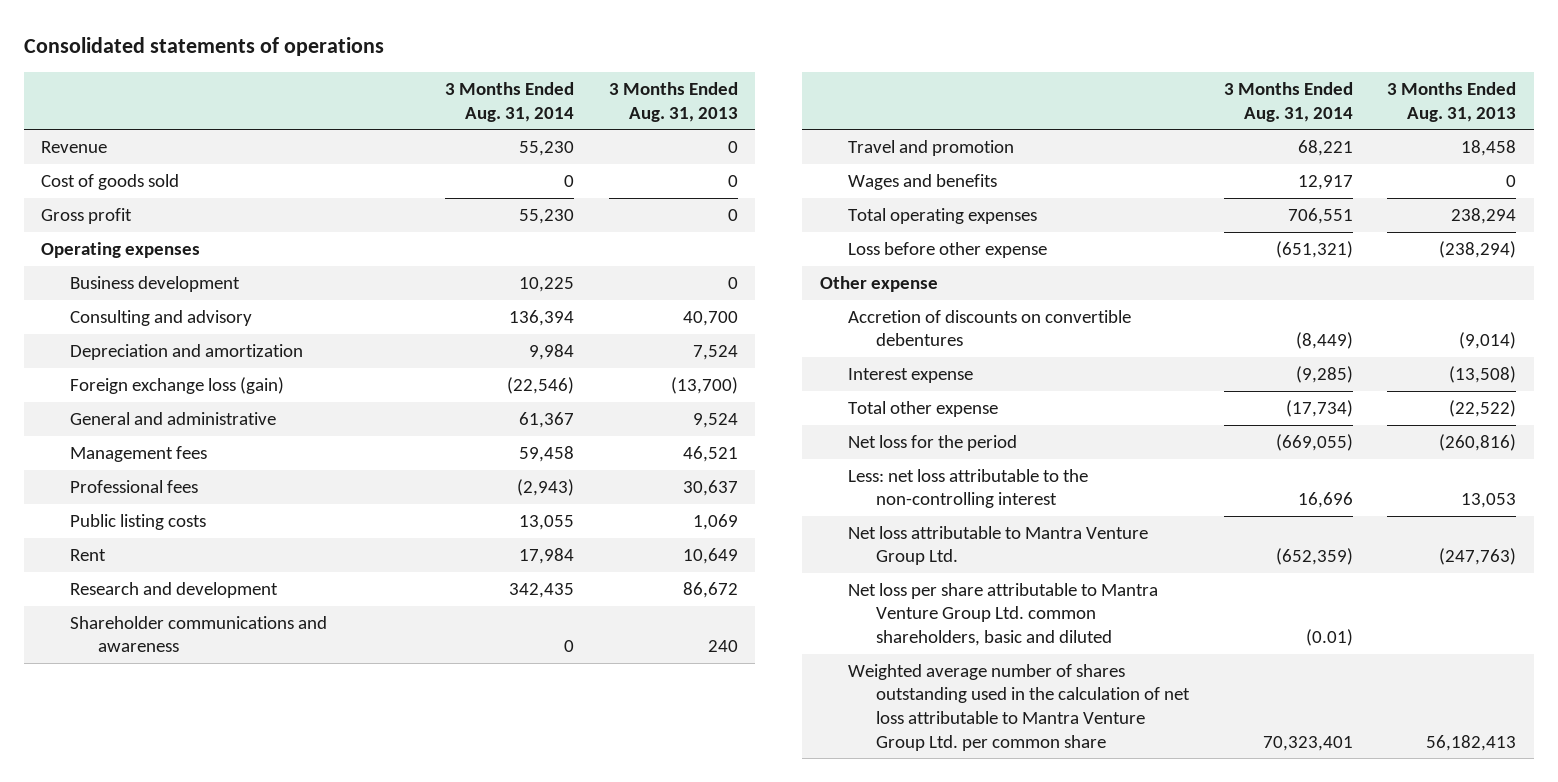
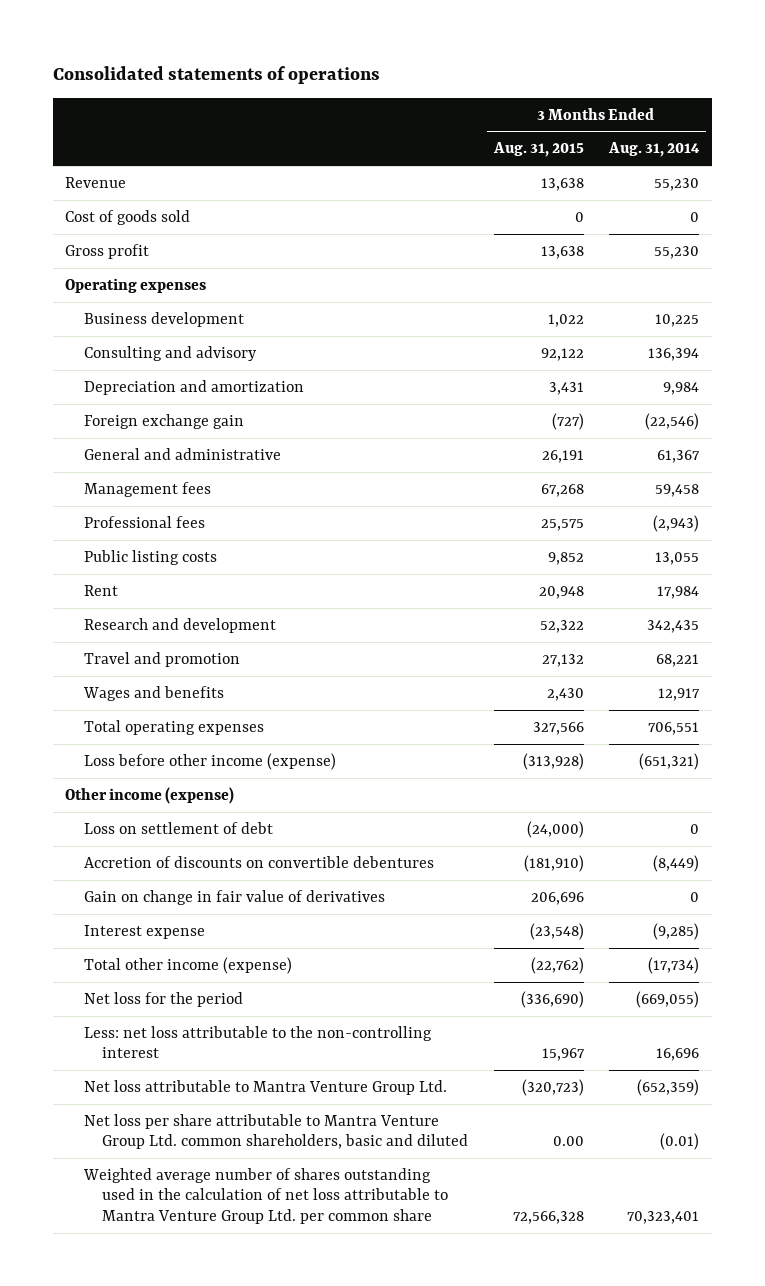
- | 3 Months Ended Aug. 31, 2014 | 3 Months Ended Aug. 31, 2013
+ | 3 Months Ended Aug. 31, 2015 | 3 Months Ended Aug. 31, 2014
- Foreign exchange loss (gain) | (22,546) | (13,700)
+ Foreign exchange gain | (727) | (22,546)
- Shareholder communications and awareness | 0 | 240
- Loss before other expense | (651,321) | (238,294)
- Other expense
+ Loss before other income (expense) | (313,928) | (651,321)
+ Other income (expense)
+ Loss on settlement of debt | (24,000) | 0
+ Gain on change in fair value of derivatives | 206,696 | 0
- Total other expense | (17,734) | (22,522)
+ Total other income (expense) | (22,762) | (17,734)

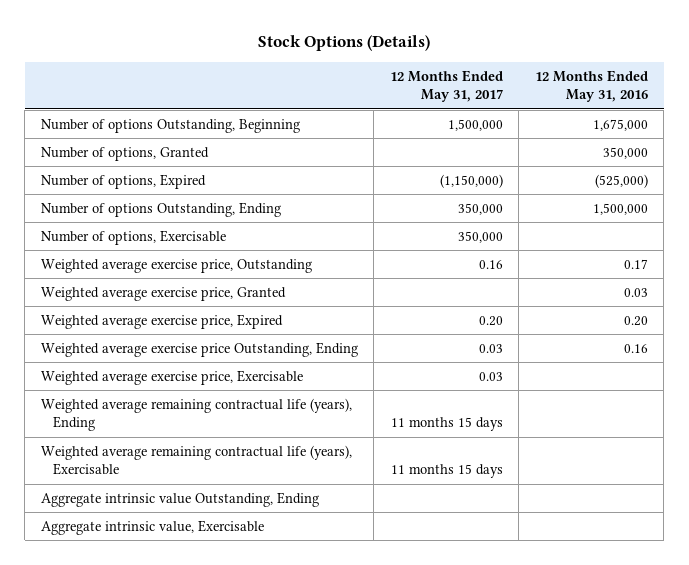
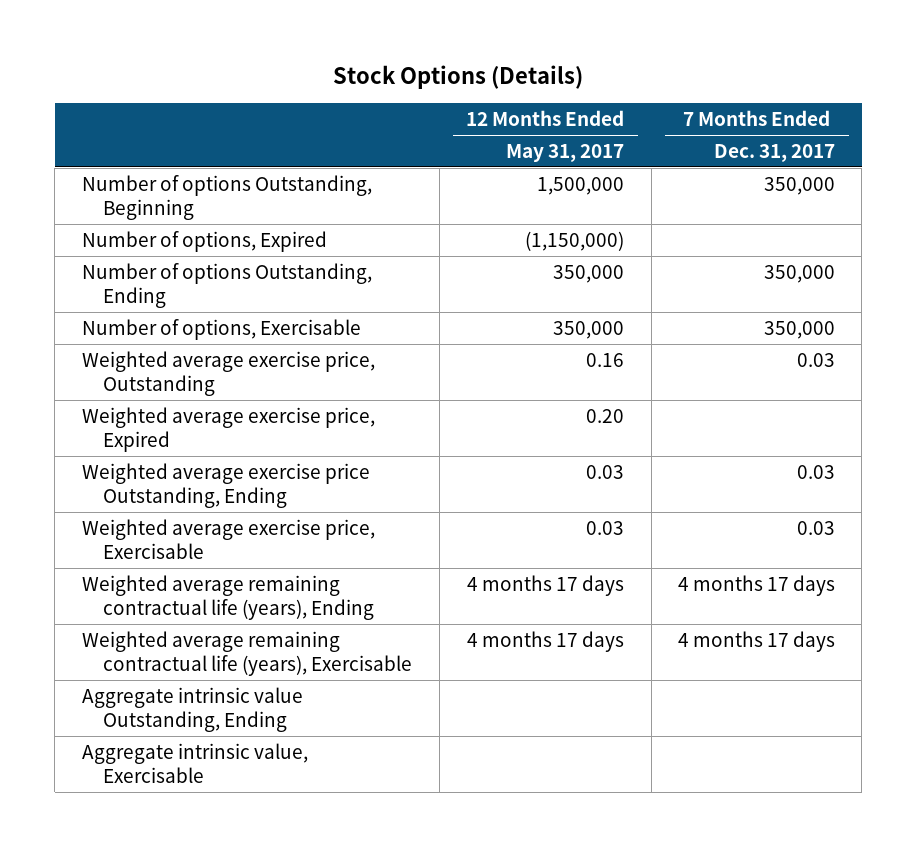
- | 12 Months Ended May 31, 2017 | 12 Months Ended May 31, 2016
+ | 12 Months Ended May 31, 2017 | 7 Months Ended Dec. 31, 2017
- Number of options, Granted | | 350,000
- Weighted average exercise price, Granted | | 0.03
- Weighted average remaining contractual life (years), Ending | 11 months 15 days |
- Weighted average remaining contractual life (years), Exercisable | 11 months 15 days |
+ Weighted average remaining contractual life (years), Ending | 4 months 17 days | 4 months 17 days
+ Weighted average remaining contractual life (years), Exercisable | 4 months 17 days | 4 months 17 days

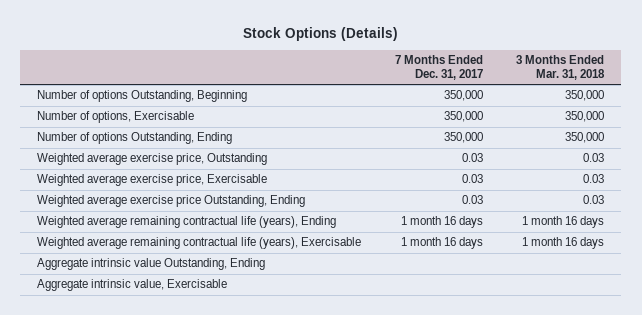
- | 12 Months Ended May 31, 2017 | 7 Months Ended Dec. 31, 2017
+ | 7 Months Ended Dec. 31, 2017 | 3 Months Ended Mar. 31, 2018
- Number of options, Expired | (1,150,000) |
moved down: Number of options Outstanding, Ending | 350,000 | 350,000
- Weighted average exercise price, Expired | 0.20 |
- Weighted average remaining contractual life (years), Ending | 4 months 17 days | 4 months 17 days
- Weighted average remaining contractual life (years), Exercisable | 4 months 17 days | 4 months 17 days
moved down: Weighted average exercise price Outstanding, Ending | 0.03 | 0.03
+ Weighted average remaining contractual life (years), Ending | 1 month 16 days | 1 month 16 days
+ Weighted average remaining contractual life (years), Exercisable | 1 month 16 days | 1 month 16 days

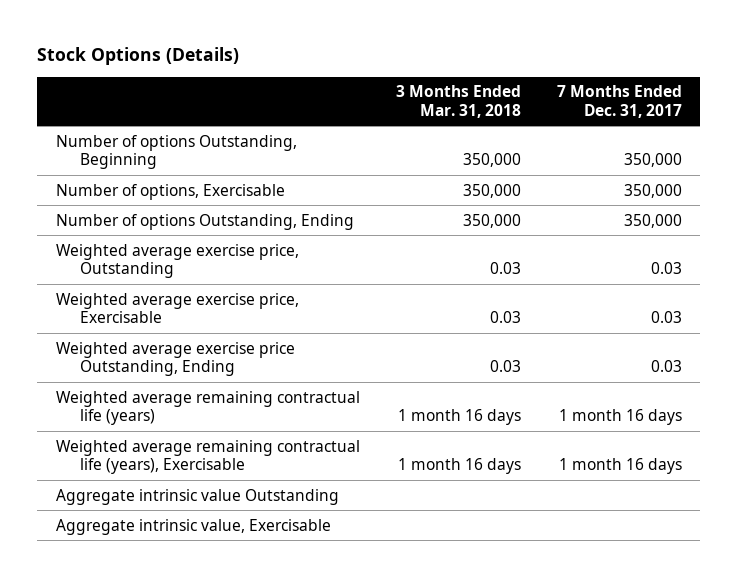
- | 7 Months Ended Dec. 31, 2017 | 3 Months Ended Mar. 31, 2018
+ | 3 Months Ended Mar. 31, 2018 | 7 Months Ended Dec. 31, 2017
- Weighted average remaining contractual life (years), Ending | 1 month 16 days | 1 month 16 days
+ Weighted average remaining contractual life (years) | 1 month 16 days | 1 month 16 days
- Aggregate intrinsic value Outstanding, Ending
+ Aggregate intrinsic value Outstanding

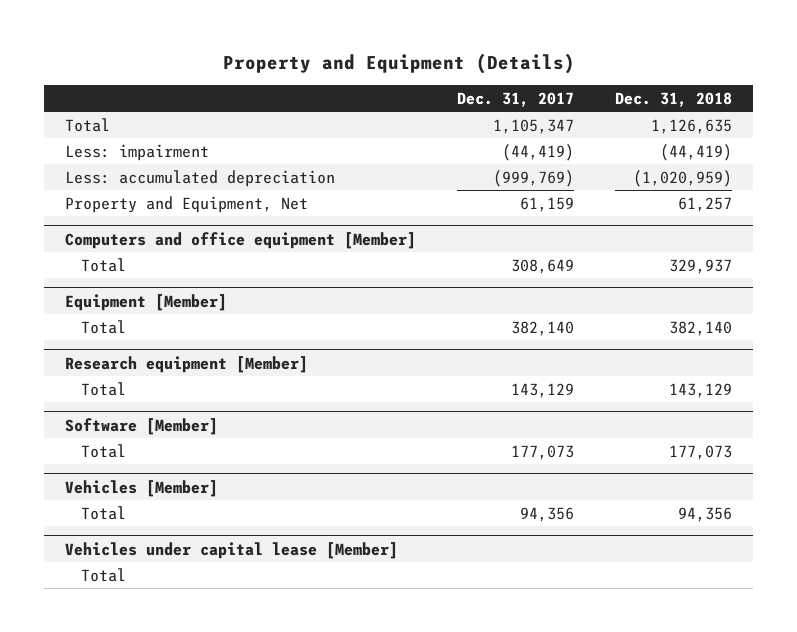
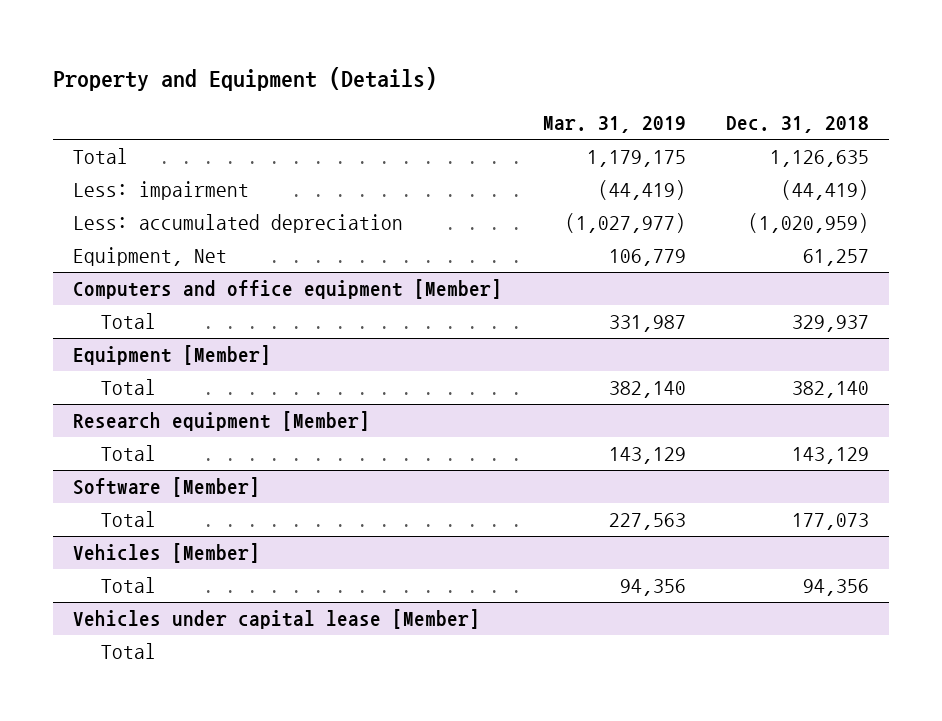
- | Dec. 31, 2017 | Dec. 31, 2018
+ | Mar. 31, 2019 | Dec. 31, 2018
- Property and Equipment, Net | 61,159 | 61,257
+ Equipment, Net | 106,779 | 61,257

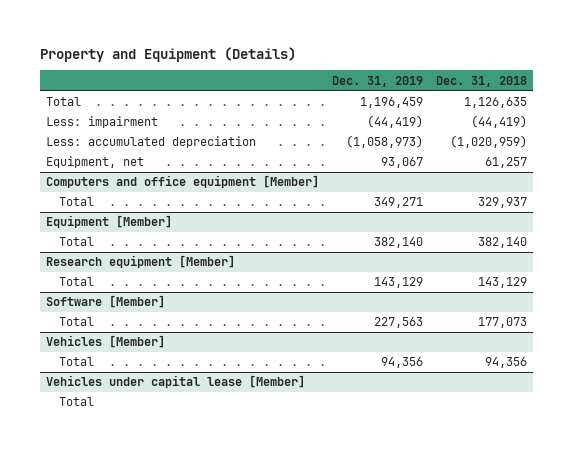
- | Mar. 31, 2019 | Dec. 31, 2018
+ | Dec. 31, 2019 | Dec. 31, 2018
- Equipment, Net | 106,779 | 61,257
+ Equipment, net | 93,067 | 61,257

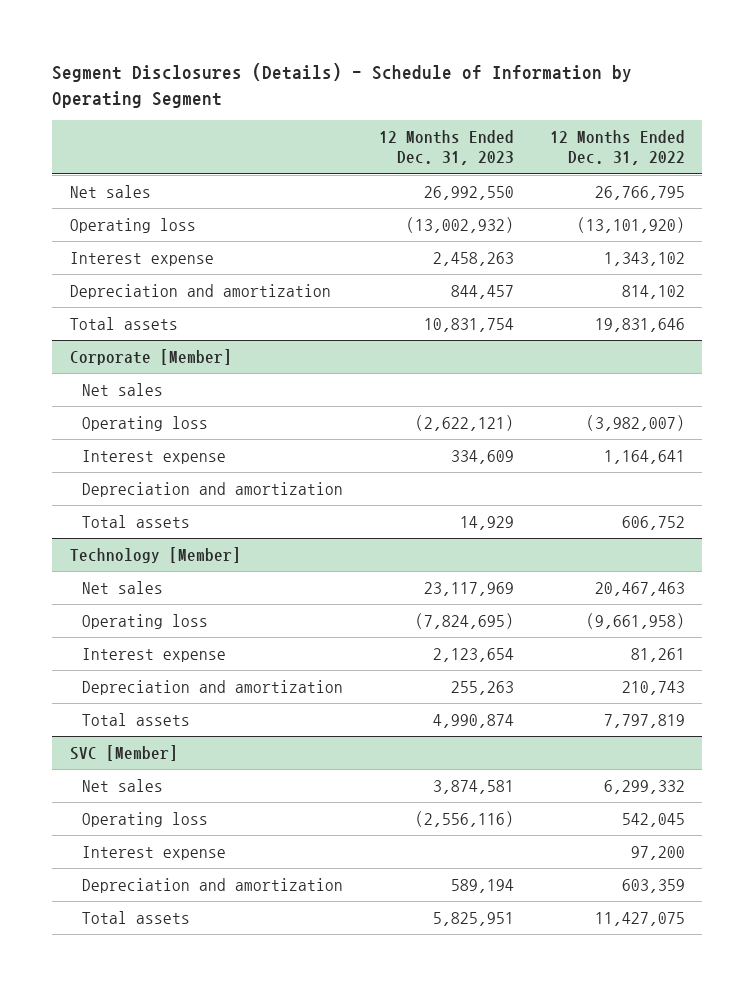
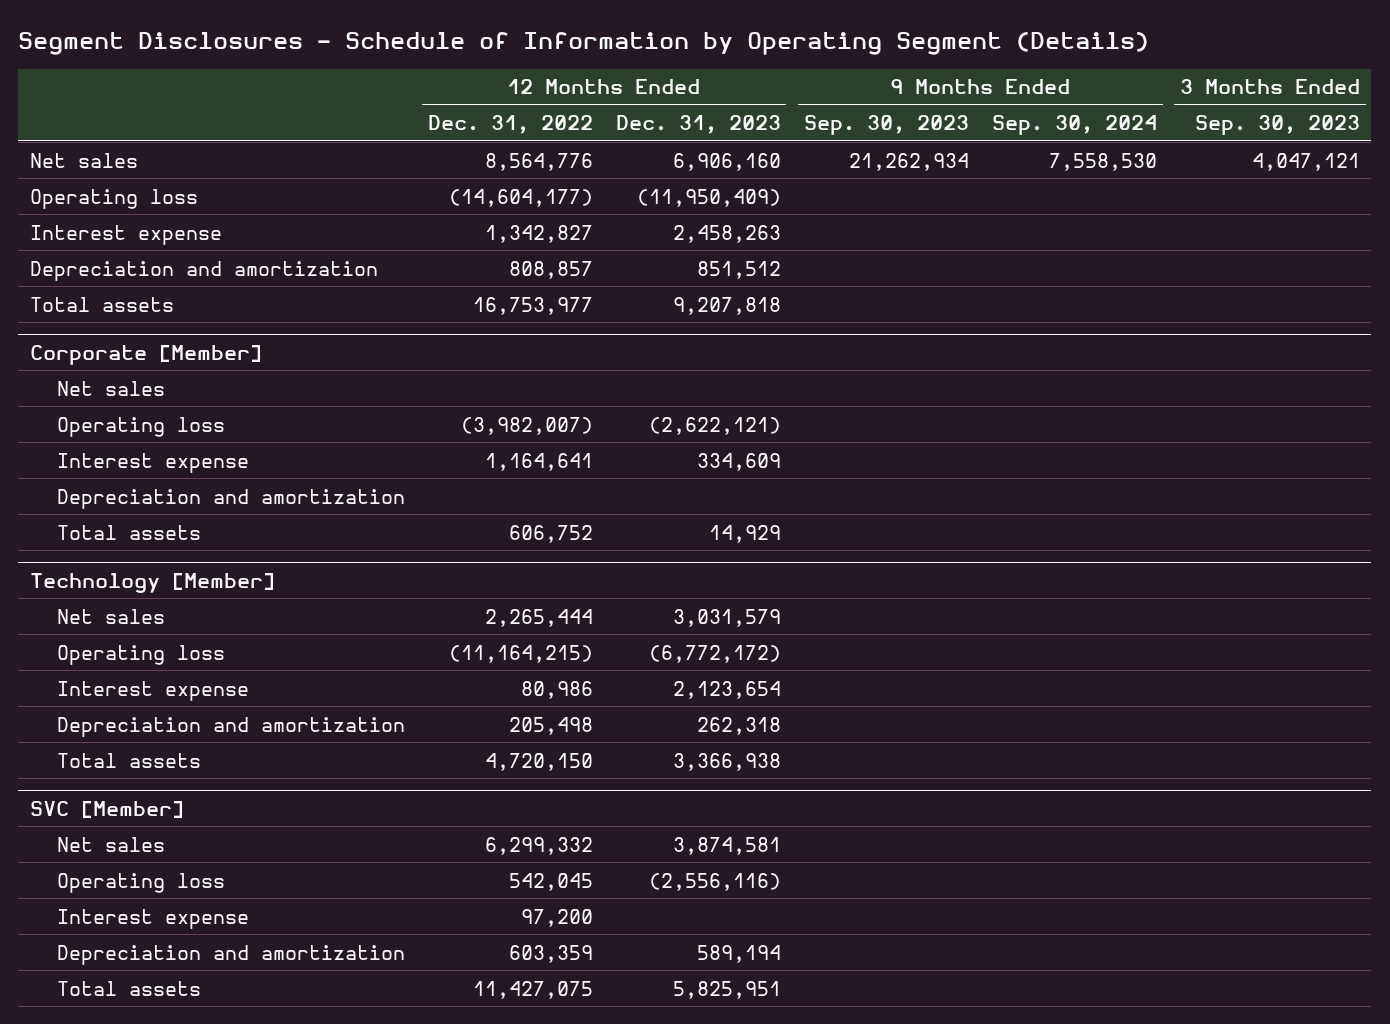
- Segment Disclosures (Details) - Schedule of Information by Operating Segment
+ Segment Disclosures - Schedule of Information by Operating Segment (Details)
- | 12 Months Ended Dec. 31, 2023 | 12 Months Ended Dec. 31, 2022
+ | 12 Months Ended Dec. 31, 2022 | 12 Months Ended Dec. 31, 2023 | 9 Months Ended Sep. 30, 2023 | 9 Months Ended Sep. 30, 2024 | 3 Months Ended Sep. 30, 2023
- Net sales | 26,992,550 | 26,766,795
- Operating loss | (13,002,932) | (13,101,920)
- Interest expense | 2,458,263 | 1,343,102
- Depreciation and amortization | 844,457 | 814,102
- Total assets | 10,831,754 | 19,831,646
+ Net sales | 8,564,776 | 6,906,160 | 21,262,934 | 7,558,530 | 4,047,121
+ Operating loss | (14,604,177) | (11,950,409) | | |
+ Interest expense | 1,342,827 | 2,458,263 | | |
+ Depreciation and amortization | 808,857 | 851,512 | | |
+ Total assets | 16,753,977 | 9,207,818 | | |
@ Technology [Member]
- Net sales | 23,117,969 | 20,467,463
- Operating loss | (7,824,695) | (9,661,958)
- Interest expense | 2,123,654 | 81,261
- Depreciation and amortization | 255,263 | 210,743
- Total assets | 4,990,874 | 7,797,819
+ Net sales | 2,265,444 | 3,031,579 | | |
+ Operating loss | (11,164,215) | (6,772,172) | | |
+ Interest expense | 80,986 | 2,123,654 | | |
+ Depreciation and amortization | 205,498 | 262,318 | | |
+ Total assets | 4,720,150 | 3,366,938 | | |

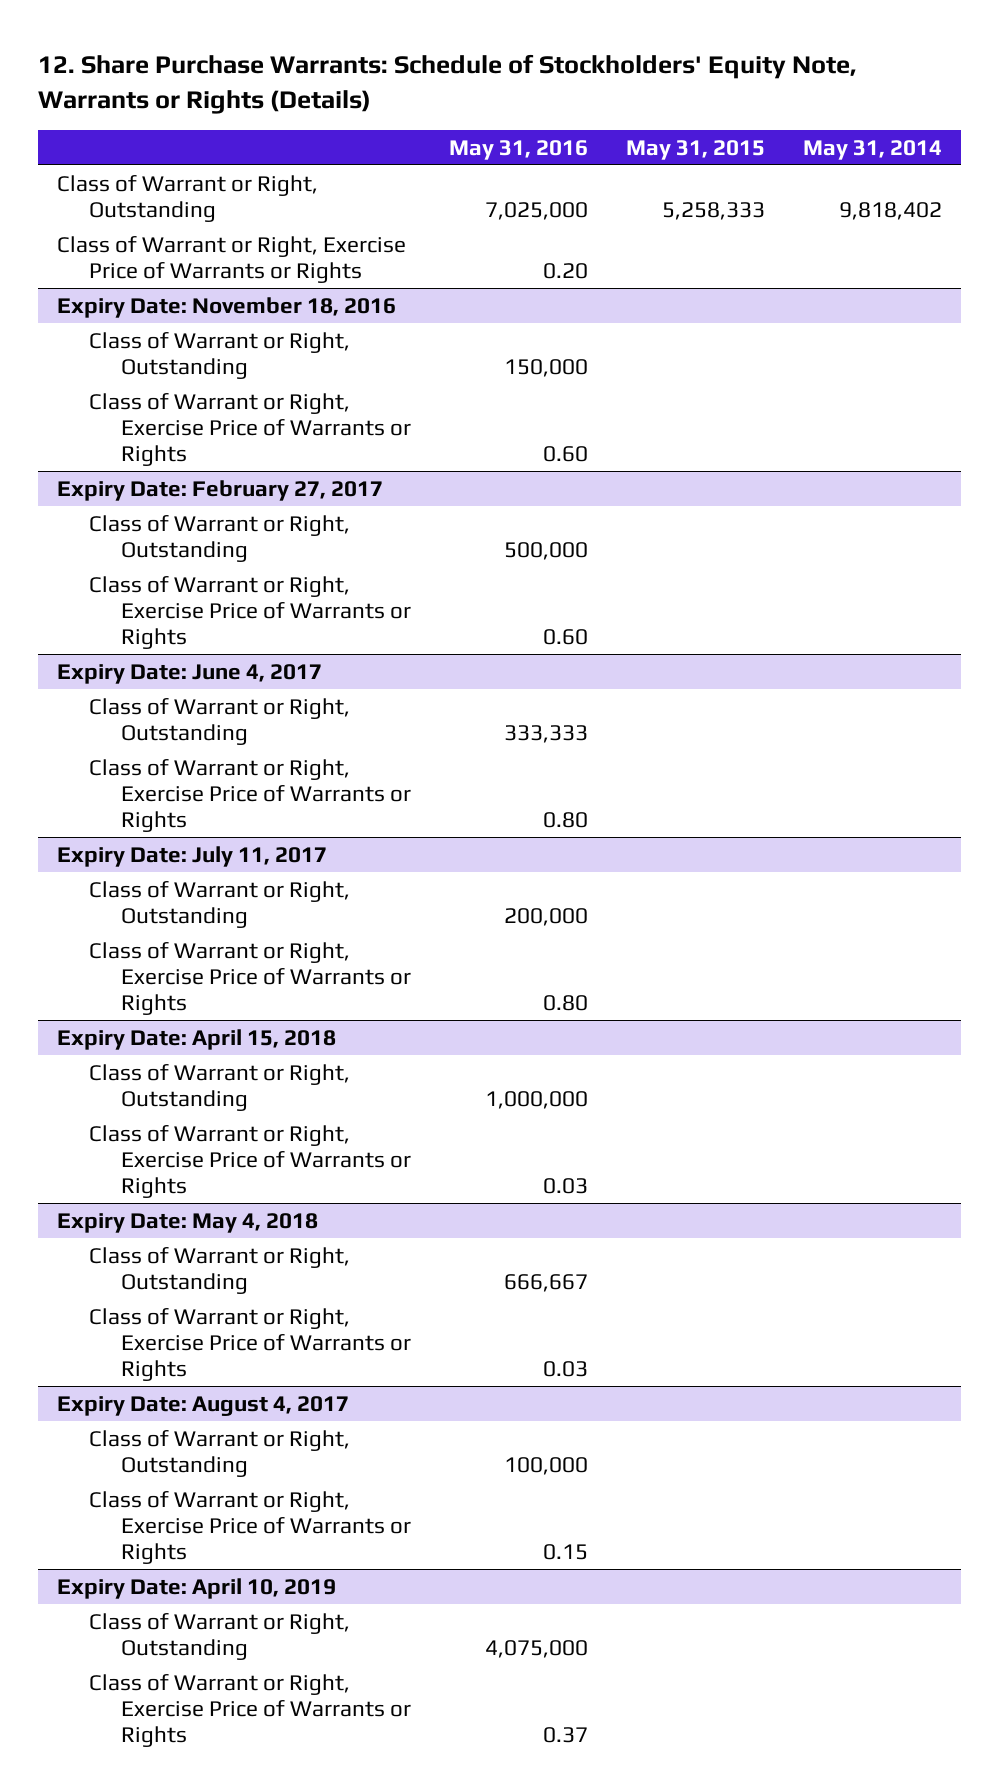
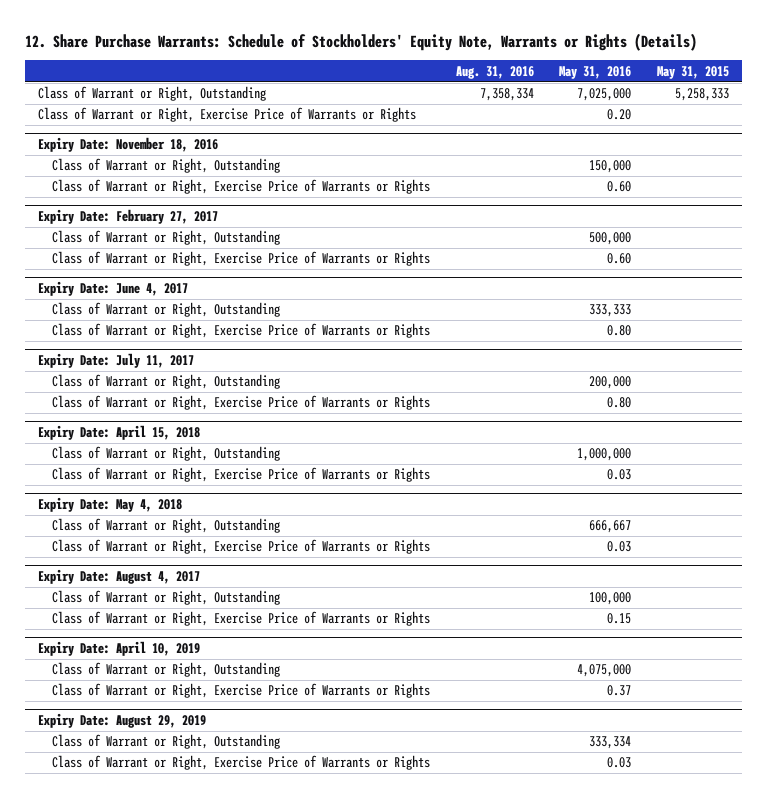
- | May 31, 2016 | May 31, 2015 | May 31, 2014
+ | Aug. 31, 2016 | May 31, 2016 | May 31, 2015
+ Expiry Date: August 29, 2019
+ Class of Warrant or Right, Outstanding | | 333,334 |
+ Class of Warrant or Right, Exercise Price of Warrants or Rights | | 0.03 |

